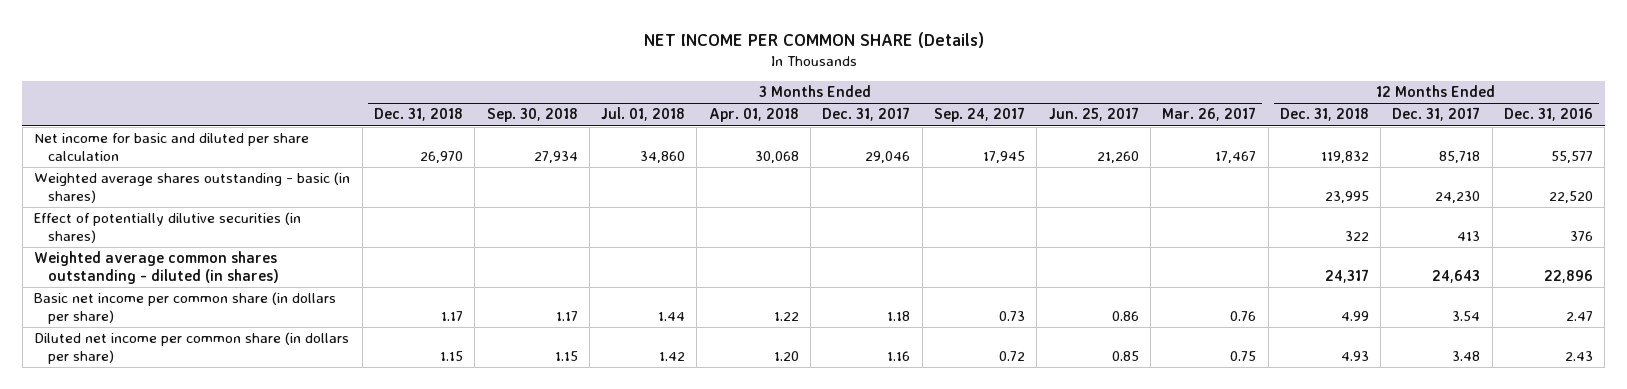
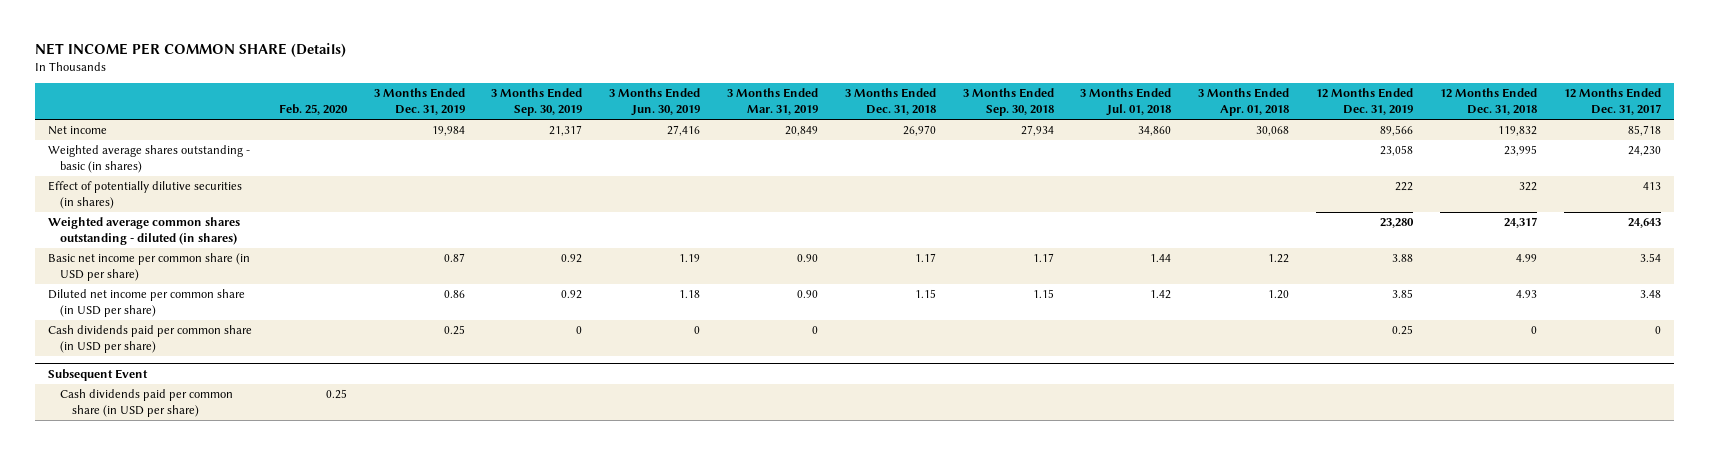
- | 3 Months Ended Dec. 31, 2018 | 3 Months Ended Sep. 30, 2018 | 3 Months Ended Jul. 01, 2018 | 3 Months Ended Apr. 01, 2018 | 3 Months Ended Dec. 31, 2017 | 3 Months Ended Sep. 24, 2017 | 3 Months Ended Jun. 25, 2017 | 3 Months Ended Mar. 26, 2017 | 12 Months Ended Dec. 31, 2018 | 12 Months Ended Dec. 31, 2017 | 12 Months Ended Dec. 31, 2016
+ | Feb. 25, 2020 | 3 Months Ended Dec. 31, 2019 | 3 Months Ended Sep. 30, 2019 | 3 Months Ended Jun. 30, 2019 | 3 Months Ended Mar. 31, 2019 | 3 Months Ended Dec. 31, 2018 | 3 Months Ended Sep. 30, 2018 | 3 Months Ended Jul. 01, 2018 | 3 Months Ended Apr. 01, 2018 | 12 Months Ended Dec. 31, 2019 | 12 Months Ended Dec. 31, 2018 | 12 Months Ended Dec. 31, 2017
- Net income for basic and diluted per share calculation | 26,970 | 27,934 | 34,860 | 30,068 | 29,046 | 17,945 | 21,260 | 17,467 | 119,832 | 85,718 | 55,577
+ Net income | | 19,984 | 21,317 | 27,416 | 20,849 | 26,970 | 27,934 | 34,860 | 30,068 | 89,566 | 119,832 | 85,718
- Basic net income per common share (in dollars per share) | 1.17 | 1.17 | 1.44 | 1.22 | 1.18 | 0.73 | 0.86 | 0.76 | 4.99 | 3.54 | 2.47
- Diluted net income per common share (in dollars per share) | 1.15 | 1.15 | 1.42 | 1.20 | 1.16 | 0.72 | 0.85 | 0.75 | 4.93 | 3.48 | 2.43
+ Basic net income per common share (in USD per share) | | 0.87 | 0.92 | 1.19 | 0.90 | 1.17 | 1.17 | 1.44 | 1.22 | 3.88 | 4.99 | 3.54
+ Diluted net income per common share (in USD per share) | | 0.86 | 0.92 | 1.18 | 0.90 | 1.15 | 1.15 | 1.42 | 1.20 | 3.85 | 4.93 | 3.48
+ Cash dividends paid per common share (in USD per share) | | 0.25 | 0 | 0 | 0 | | | | | 0.25 | 0 | 0
+ Subsequent Event
+ Cash dividends paid per common share (in USD per share) | 0.25 | | | | | | | | | | |

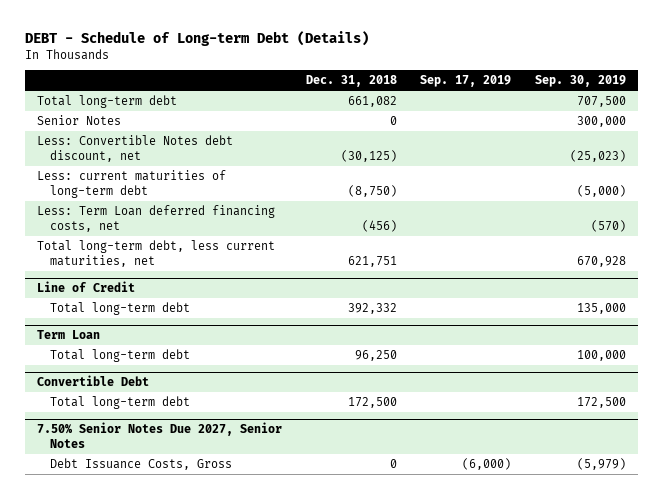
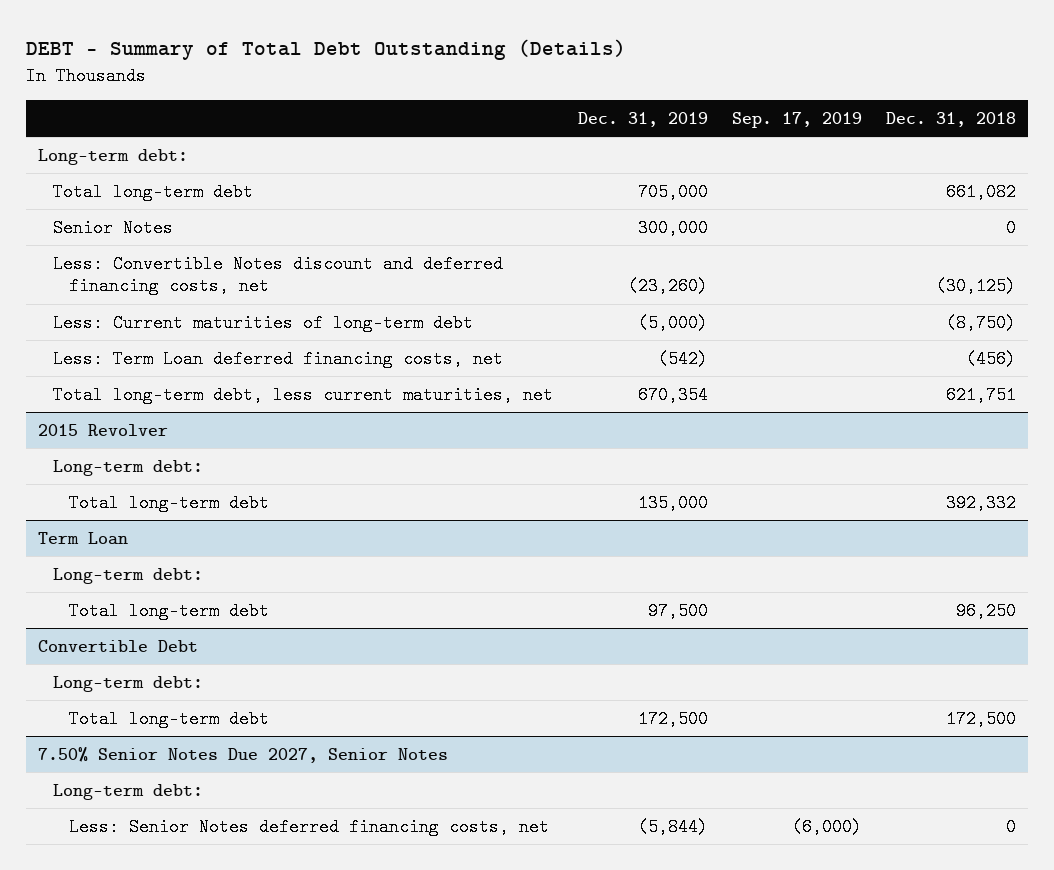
- DEBT - Schedule of Long-term Debt (Details)
+ DEBT - Summary of Total Debt Outstanding (Details)
- | Dec. 31, 2018 | Sep. 17, 2019 | Sep. 30, 2019
+ | Dec. 31, 2019 | Sep. 17, 2019 | Dec. 31, 2018
+ Long-term debt:
- Less: Convertible Notes debt discount, net | (30,125) | | (25,023)
- Less: current maturities of long-term debt | (8,750) | | (5,000)
+ Less: Convertible Notes discount and deferred financing costs, net | (23,260) | | (30,125)
+ Less: Current maturities of long-term debt | (5,000) | | (8,750)
- Line of Credit
+ 2015 Revolver
+ Long-term debt:
@ Term Loan
+ Long-term debt:
@ Convertible Debt
+ Long-term debt:
@ 7.50% Senior Notes Due 2027, Senior Notes
- Debt Issuance Costs, Gross | 0 | (6,000) | (5,979)
+ Long-term debt:
+ Less: Senior Notes deferred financing costs, net | (5,844) | (6,000) | 0

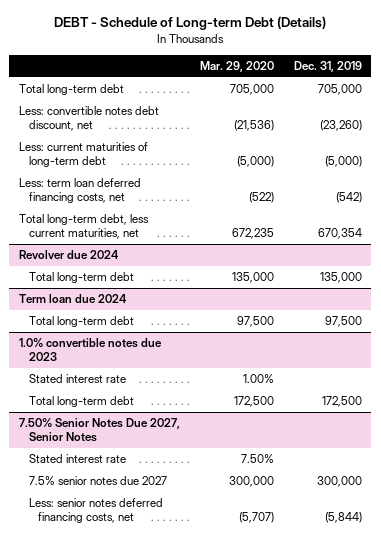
- DEBT - Summary of Total Debt Outstanding (Details)
+ DEBT - Schedule of Long-term Debt (Details)
- | Dec. 31, 2019 | Sep. 17, 2019 | Dec. 31, 2018
+ | Mar. 29, 2020 | Dec. 31, 2019
- Long-term debt:
- Senior Notes | 300,000 | | 0
- Less: Convertible Notes discount and deferred financing costs, net | (23,260) | | (30,125)
- Less: Current maturities of long-term debt | (5,000) | | (8,750)
- Less: Term Loan deferred financing costs, net | (542) | | (456)
+ Less: convertible notes debt discount, net | (21,536) | (23,260)
+ Less: current maturities of long-term debt | (5,000) | (5,000)
+ Less: term loan deferred financing costs, net | (522) | (542)
- 2015 Revolver
- Long-term debt:
+ Revolver due 2024
- Term Loan
- Long-term debt:
+ Term loan due 2024
- Convertible Debt
- Long-term debt:
+ 1.0% convertible notes due 2023
+ Stated interest rate | 1.00% |
@ 7.50% Senior Notes Due 2027, Senior Notes
- Long-term debt:
- Less: Senior Notes deferred financing costs, net | (5,844) | (6,000) | 0
+ Stated interest rate | 7.50% |
+ 7.5% senior notes due 2027 | 300,000 | 300,000
+ Less: senior notes deferred financing costs, net | (5,707) | (5,844)

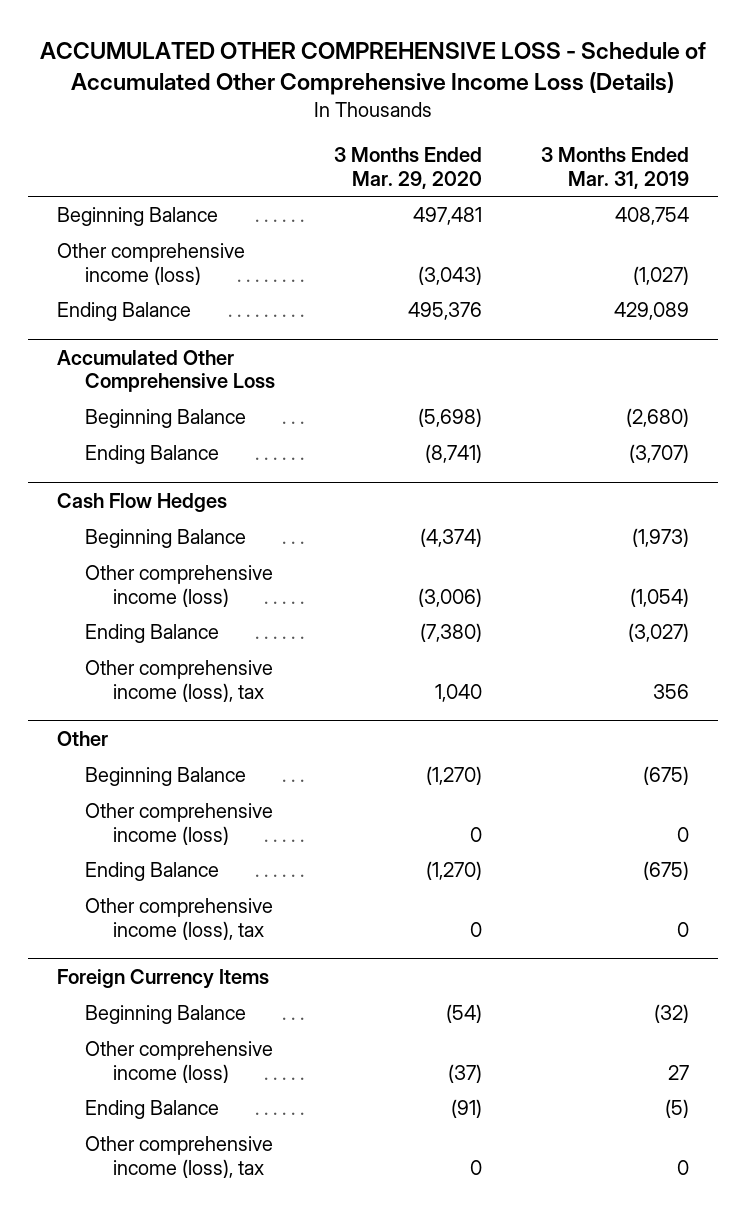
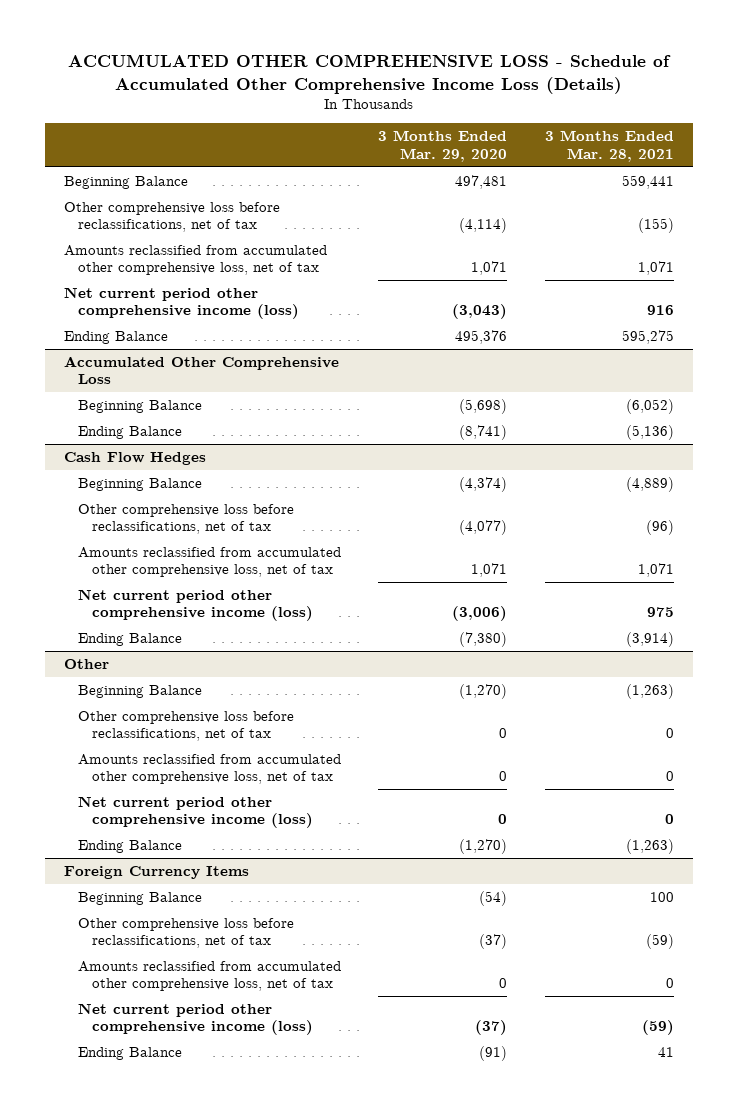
- | 3 Months Ended Mar. 29, 2020 | 3 Months Ended Mar. 31, 2019
+ | 3 Months Ended Mar. 29, 2020 | 3 Months Ended Mar. 28, 2021
- Other comprehensive income (loss) | (3,043) | (1,027)
+ Other comprehensive loss before reclassifications, net of tax | (4,114) | (155)
+ Amounts reclassified from accumulated other comprehensive loss, net of tax | 1,071 | 1,071
+ Net current period other comprehensive income (loss) | (3,043) | 916
@ Cash Flow Hedges
- Other comprehensive income (loss) | (3,006) | (1,054)
+ Other comprehensive loss before reclassifications, net of tax | (4,077) | (96)
+ Amounts reclassified from accumulated other comprehensive loss, net of tax | 1,071 | 1,071
+ Net current period other comprehensive income (loss) | (3,006) | 975
- Other comprehensive income (loss), tax | 1,040 | 356
@ Other
- Other comprehensive income (loss) | 0 | 0
+ Other comprehensive loss before reclassifications, net of tax | 0 | 0
+ Amounts reclassified from accumulated other comprehensive loss, net of tax | 0 | 0
+ Net current period other comprehensive income (loss) | 0 | 0
- Other comprehensive income (loss), tax | 0 | 0
@ Foreign Currency Items
- Other comprehensive income (loss) | (37) | 27
+ Other comprehensive loss before reclassifications, net of tax | (37) | (59)
+ Amounts reclassified from accumulated other comprehensive loss, net of tax | 0 | 0
+ Net current period other comprehensive income (loss) | (37) | (59)
- Other comprehensive income (loss), tax | 0 | 0

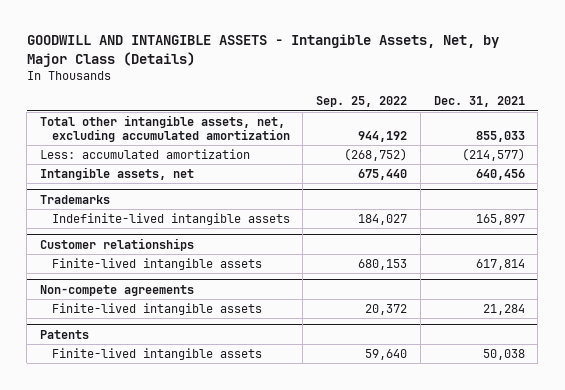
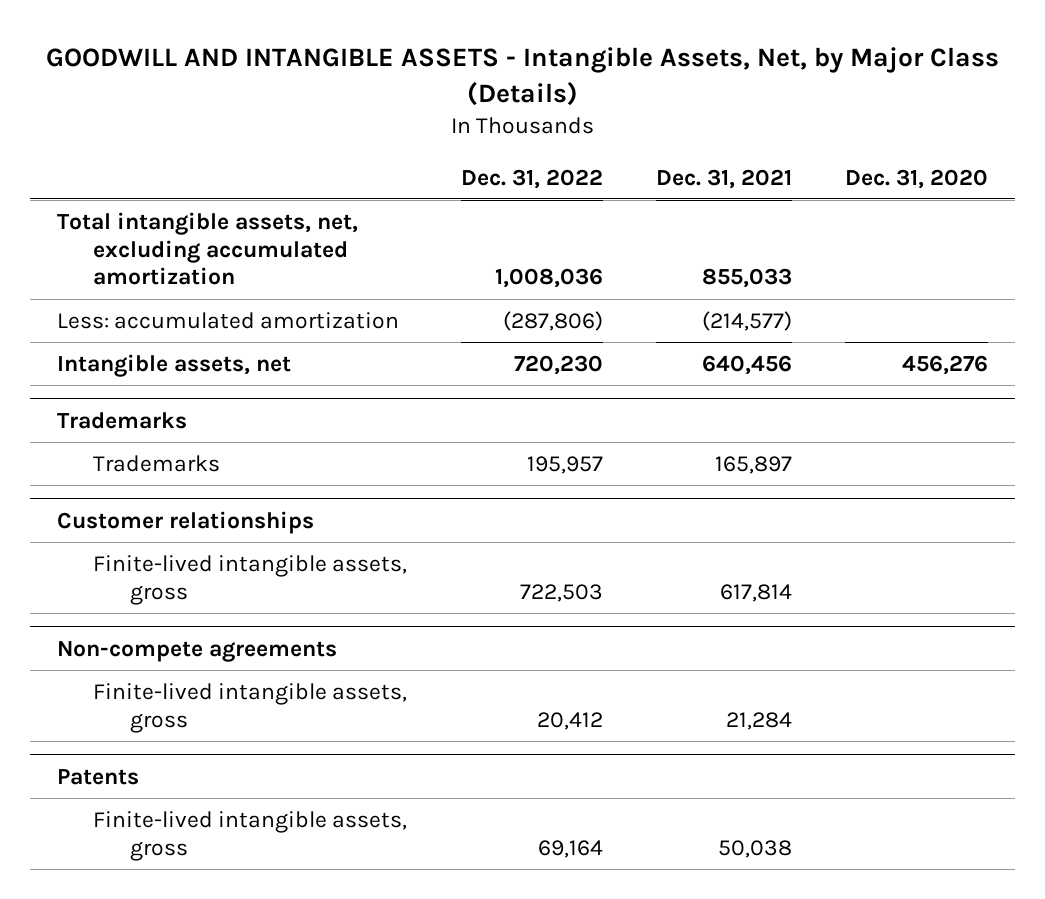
- | Sep. 25, 2022 | Dec. 31, 2021
+ | Dec. 31, 2022 | Dec. 31, 2021 | Dec. 31, 2020
- Total other intangible assets, net, excluding accumulated amortization | 944,192 | 855,033
+ Total intangible assets, net, excluding accumulated amortization | 1,008,036 | 855,033 |
@ Trademarks
- Indefinite-lived intangible assets | 184,027 | 165,897
+ Trademarks | 195,957 | 165,897 |
@ Customer relationships
- Finite-lived intangible assets | 680,153 | 617,814
+ Finite-lived intangible assets, gross | 722,503 | 617,814 |
@ Non-compete agreements
- Finite-lived intangible assets | 20,372 | 21,284
+ Finite-lived intangible assets, gross | 20,412 | 21,284 |
@ Patents
- Finite-lived intangible assets | 59,640 | 50,038
+ Finite-lived intangible assets, gross | 69,164 | 50,038 |

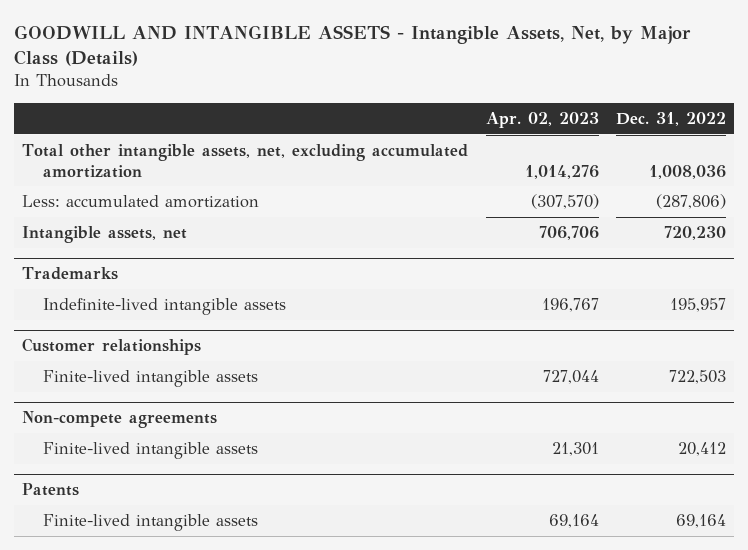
- | Dec. 31, 2022 | Dec. 31, 2021 | Dec. 31, 2020
+ | Apr. 02, 2023 | Dec. 31, 2022
- Total intangible assets, net, excluding accumulated amortization | 1,008,036 | 855,033 |
+ Total other intangible assets, net, excluding accumulated amortization | 1,014,276 | 1,008,036
@ Trademarks
- Trademarks | 195,957 | 165,897 |
+ Indefinite-lived intangible assets | 196,767 | 195,957
@ Customer relationships
- Finite-lived intangible assets, gross | 722,503 | 617,814 |
+ Finite-lived intangible assets | 727,044 | 722,503
@ Non-compete agreements
- Finite-lived intangible assets, gross | 20,412 | 21,284 |
+ Finite-lived intangible assets | 21,301 | 20,412
@ Patents
- Finite-lived intangible assets, gross | 69,164 | 50,038 |
+ Finite-lived intangible assets | 69,164 | 69,164

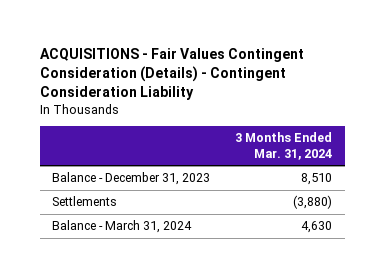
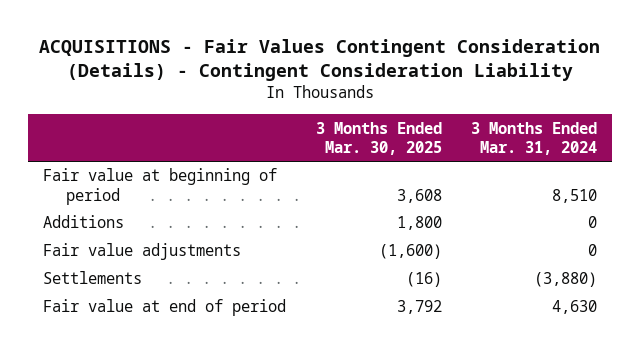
- | 3 Months Ended Mar. 31, 2024
+ | 3 Months Ended Mar. 30, 2025 | 3 Months Ended Mar. 31, 2024
- Balance - December 31, 2023 | 8,510
+ Fair value at beginning of period | 3,608 | 8,510
+ Additions | 1,800 | 0
+ Fair value adjustments | (1,600) | 0
- Balance - March 31, 2024 | 4,630
+ Fair value at end of period | 3,792 | 4,630

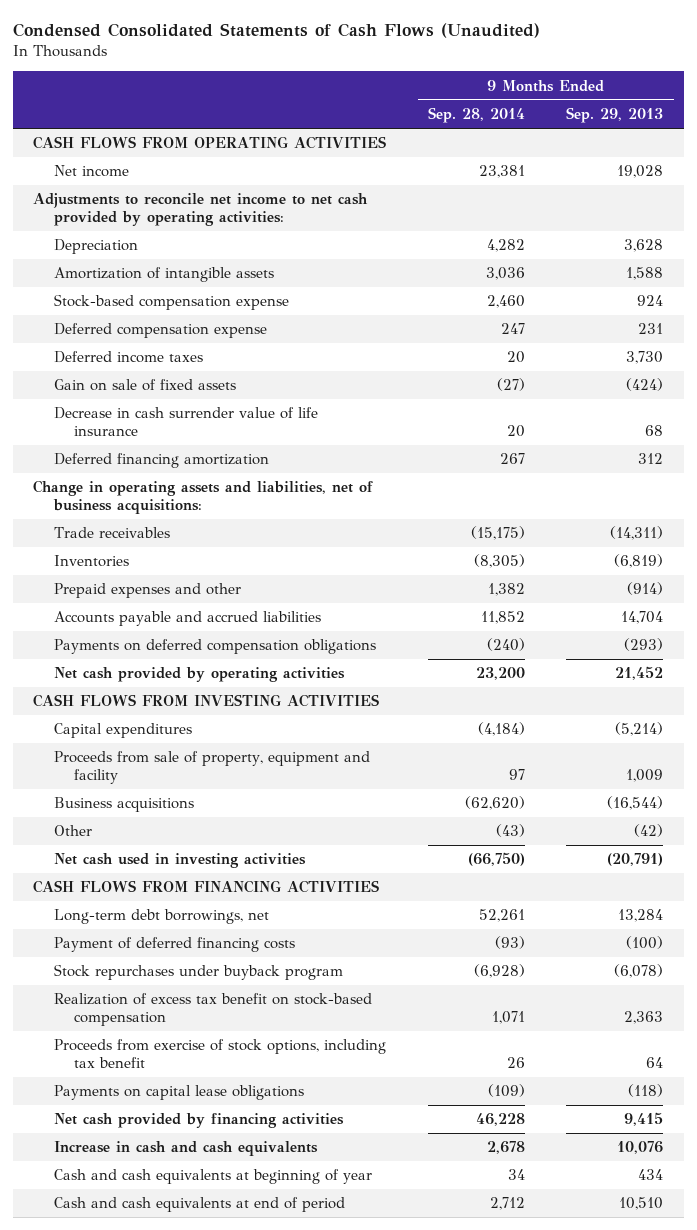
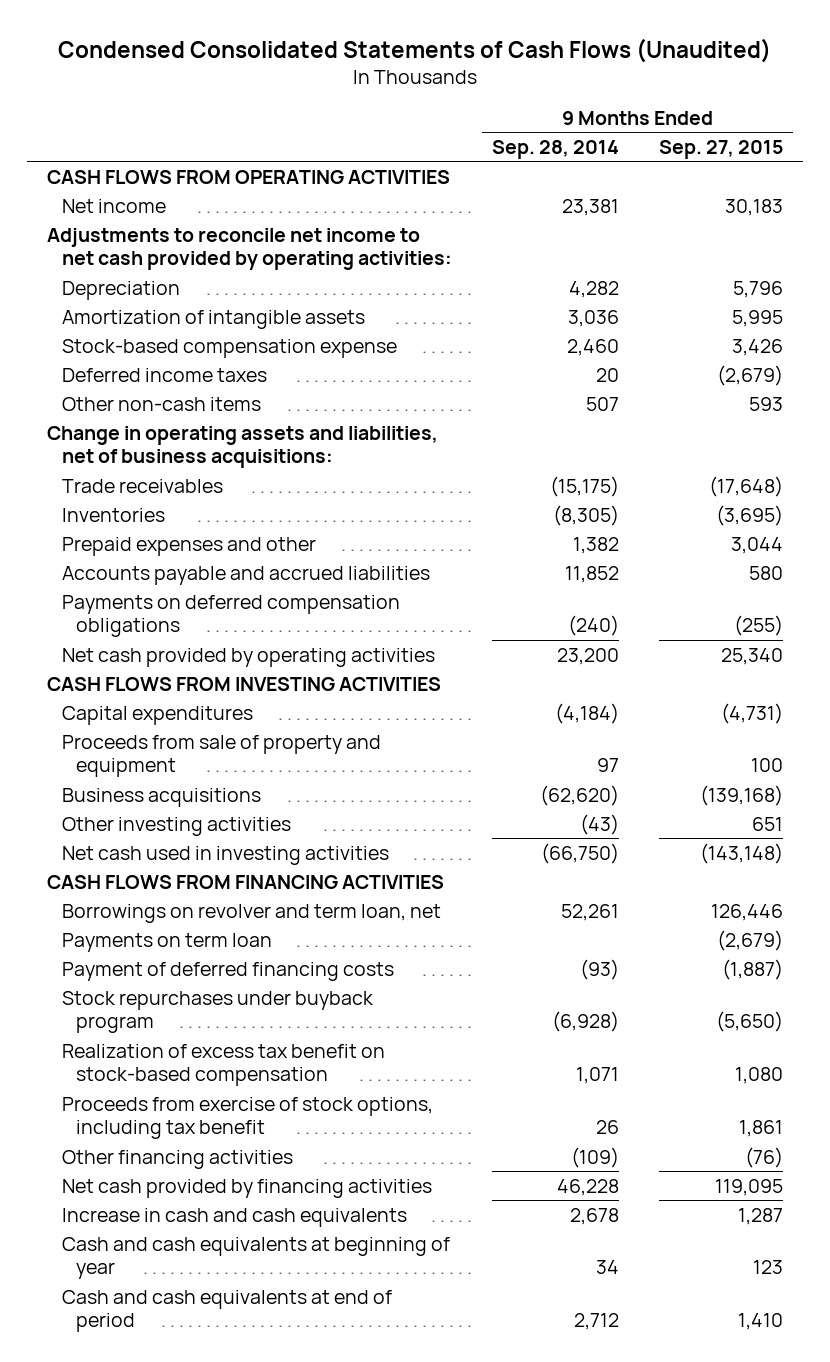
- | 9 Months Ended Sep. 28, 2014 | 9 Months Ended Sep. 29, 2013
+ | 9 Months Ended Sep. 28, 2014 | 9 Months Ended Sep. 27, 2015
- Deferred compensation expense | 247 | 231
- Gain on sale of fixed assets | (27) | (424)
- Decrease in cash surrender value of life insurance | 20 | 68
- Deferred financing amortization | 267 | 312
+ Other non-cash items | 507 | 593
- Proceeds from sale of property, equipment and facility | 97 | 1,009
+ Proceeds from sale of property and equipment | 97 | 100
- Other | (43) | (42)
+ Other investing activities | (43) | 651
- Long-term debt borrowings, net | 52,261 | 13,284
+ Borrowings on revolver and term loan, net | 52,261 | 126,446
+ Payments on term loan | | (2,679)
- Payments on capital lease obligations | (109) | (118)
+ Other financing activities | (109) | (76)

